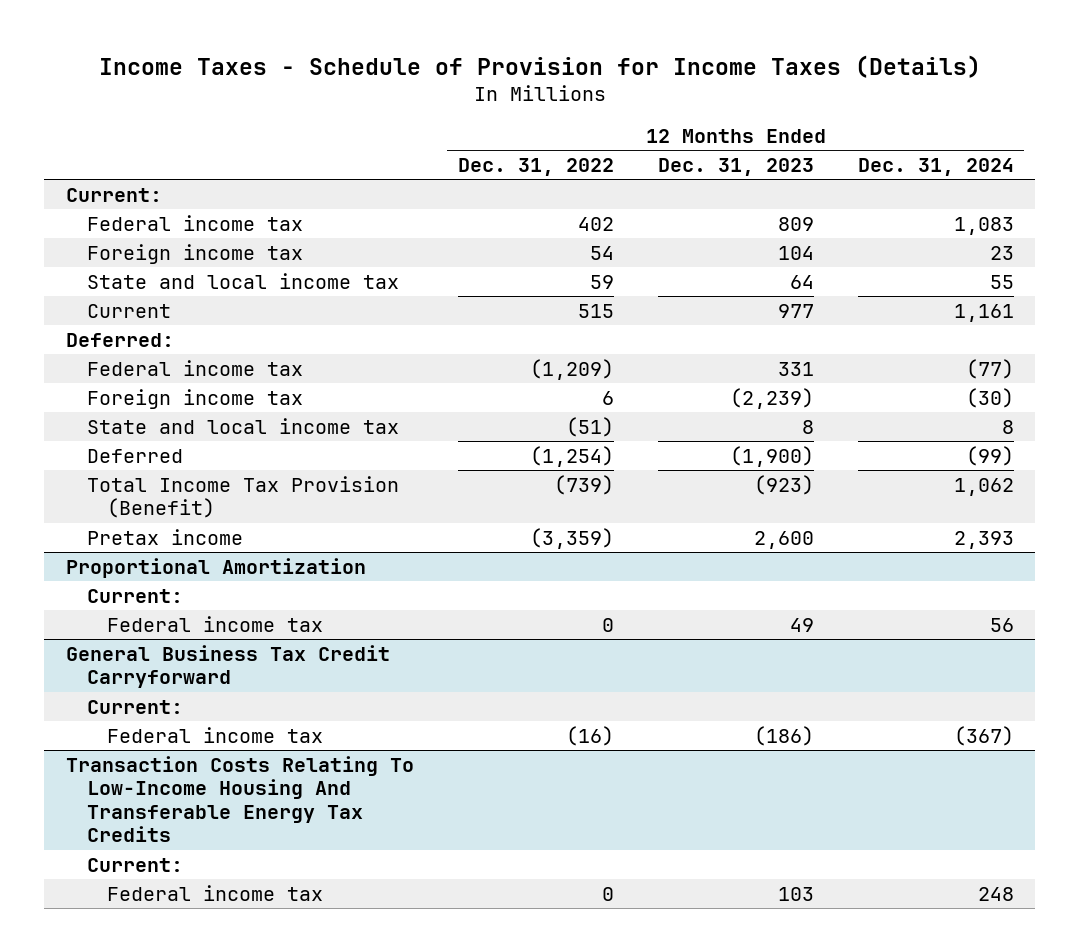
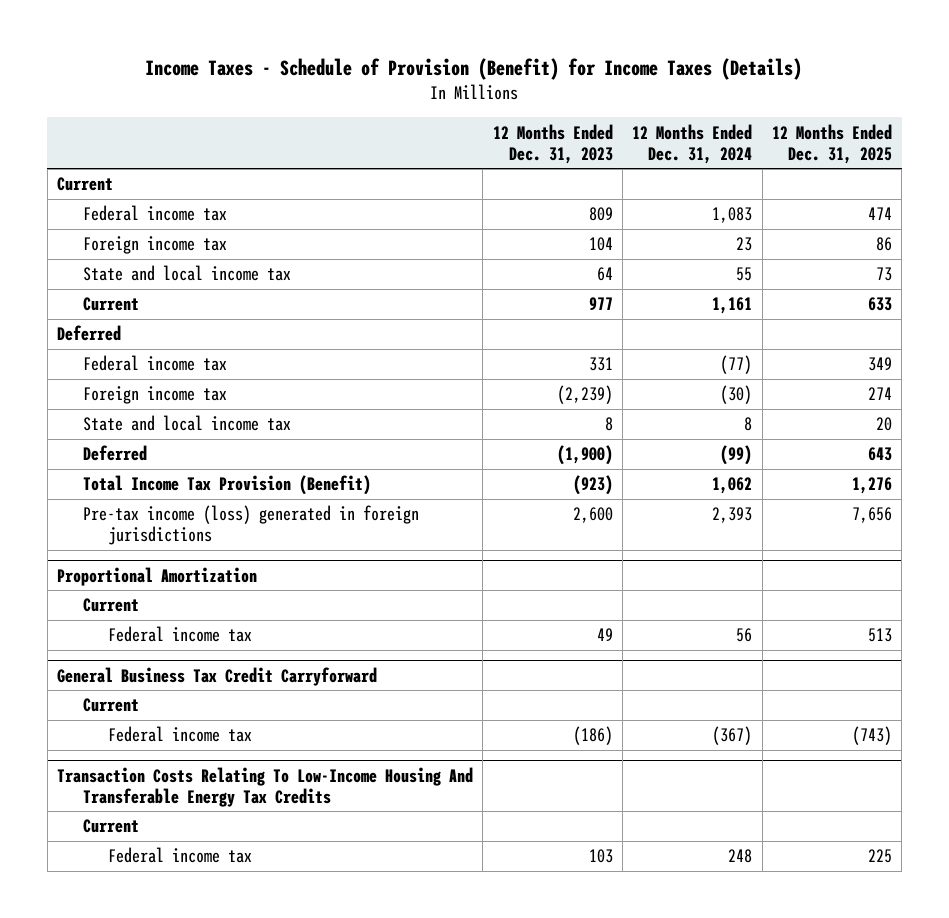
- Income Taxes - Schedule of Provision for Income Taxes (Details)
+ Income Taxes - Schedule of Provision (Benefit) for Income Taxes (Details)
- | 12 Months Ended Dec. 31, 2022 | 12 Months Ended Dec. 31, 2023 | 12 Months Ended Dec. 31, 2024
+ | 12 Months Ended Dec. 31, 2023 | 12 Months Ended Dec. 31, 2024 | 12 Months Ended Dec. 31, 2025
- Current:
+ Current
- Deferred:
+ Deferred
- Pretax income | (3,359) | 2,600 | 2,393
+ Pre-tax income (loss) generated in foreign jurisdictions | 2,600 | 2,393 | 7,656
@ Proportional Amortization
- Current:
+ Current
@ General Business Tax Credit Carryforward
- Current:
+ Current
@ Transaction Costs Relating To Low-Income Housing And Transferable Energy Tax Credits
- Current:
+ Current

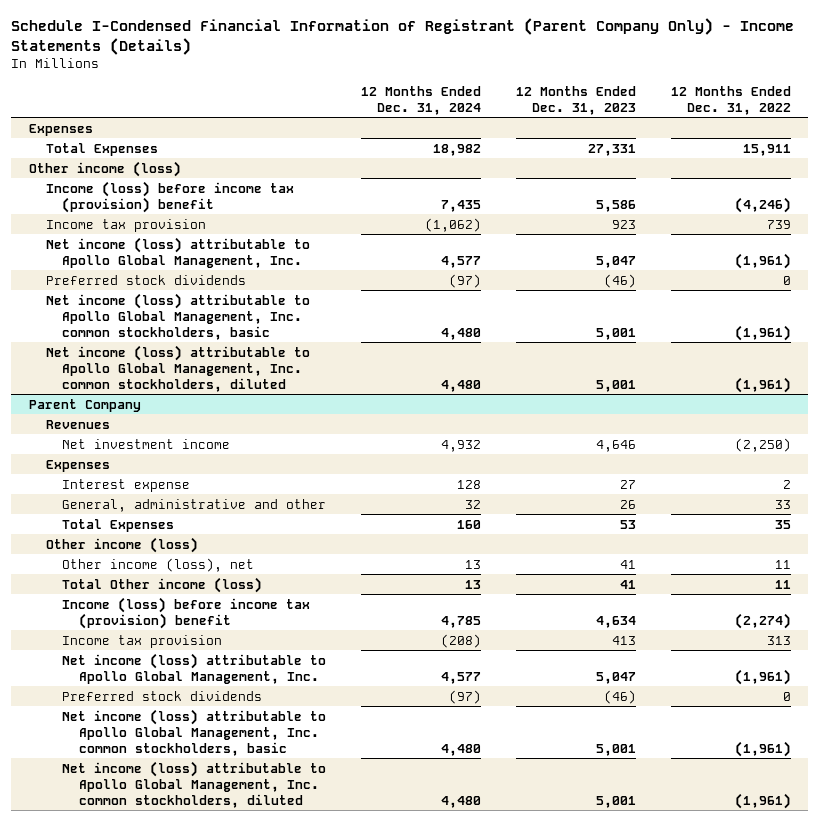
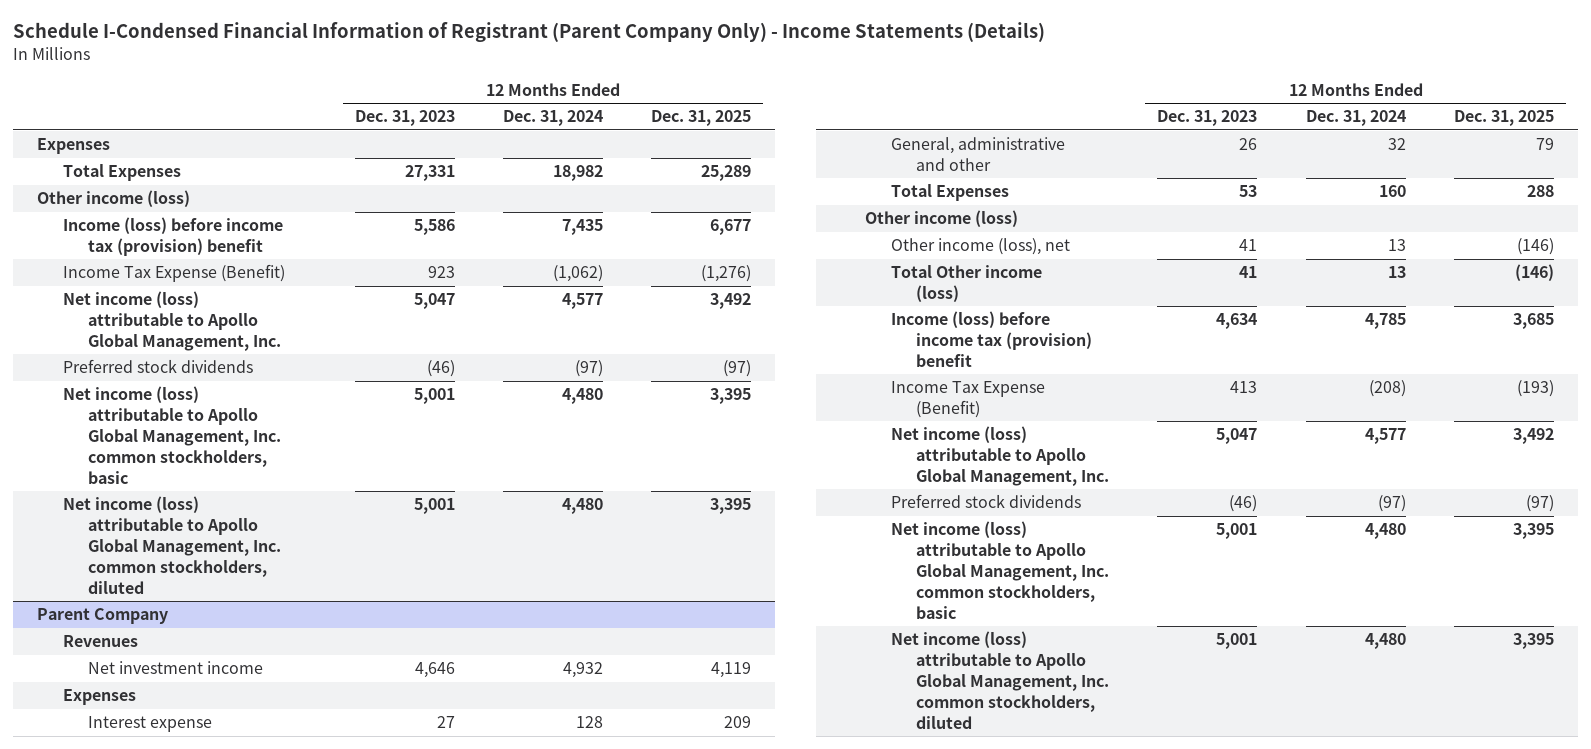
- | 12 Months Ended Dec. 31, 2024 | 12 Months Ended Dec. 31, 2023 | 12 Months Ended Dec. 31, 2022
+ | 12 Months Ended Dec. 31, 2023 | 12 Months Ended Dec. 31, 2024 | 12 Months Ended Dec. 31, 2025
- Income tax provision | (1,062) | 923 | 739
+ Income Tax Expense (Benefit) | 923 | (1,062) | (1,276)
@ Parent Company
- Income tax provision | (208) | 413 | 313
+ Income Tax Expense (Benefit) | 413 | (208) | (193)

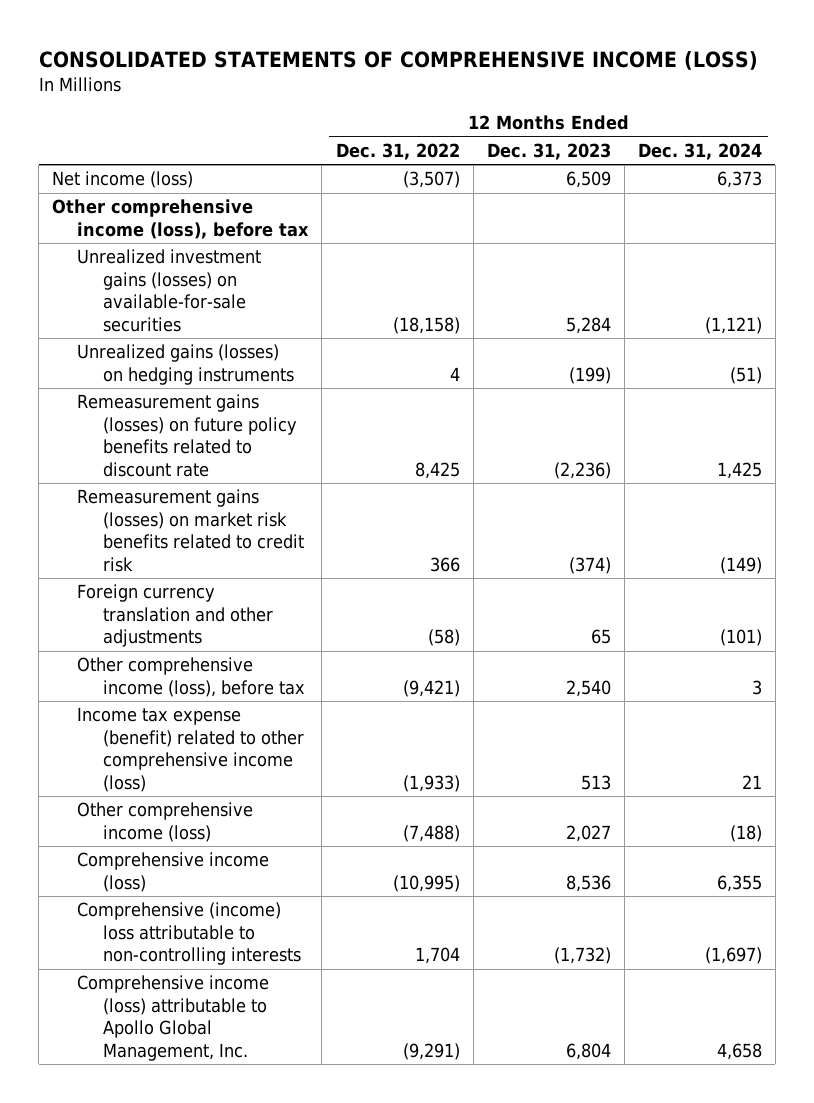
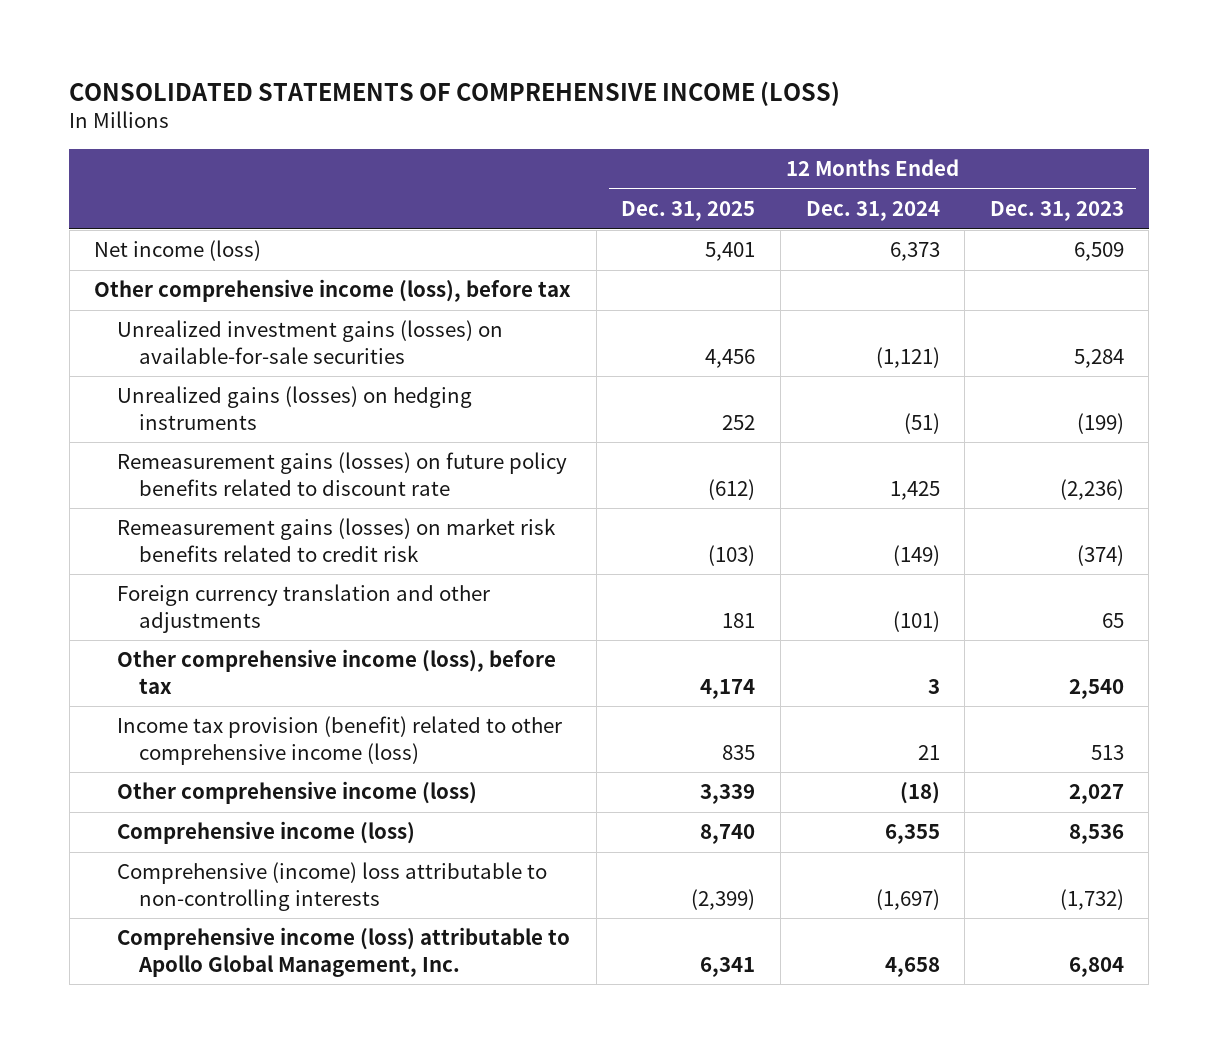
- | 12 Months Ended Dec. 31, 2022 | 12 Months Ended Dec. 31, 2023 | 12 Months Ended Dec. 31, 2024
+ | 12 Months Ended Dec. 31, 2025 | 12 Months Ended Dec. 31, 2024 | 12 Months Ended Dec. 31, 2023
- Income tax expense (benefit) related to other comprehensive income (loss) | (1,933) | 513 | 21
+ Income tax provision (benefit) related to other comprehensive income (loss) | 835 | 21 | 513

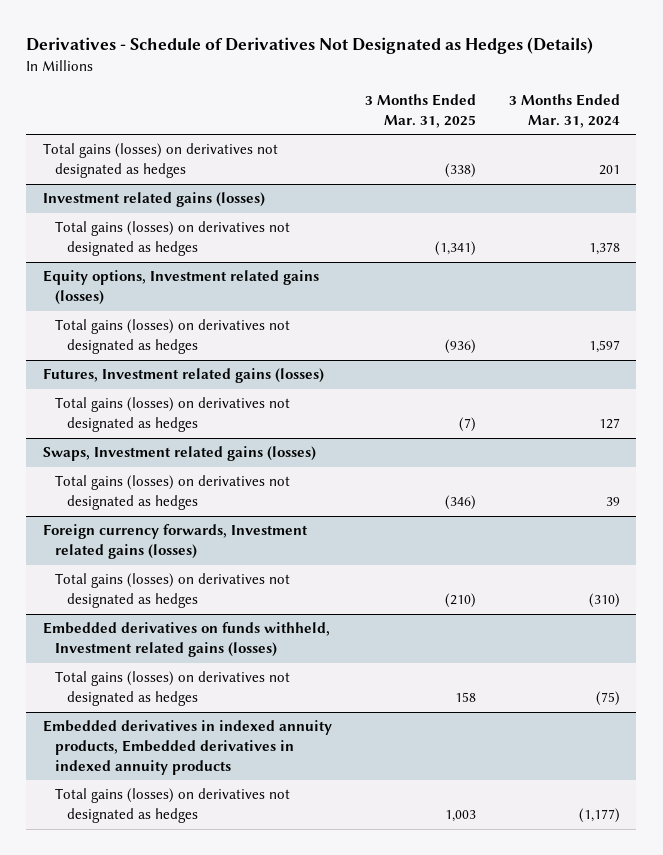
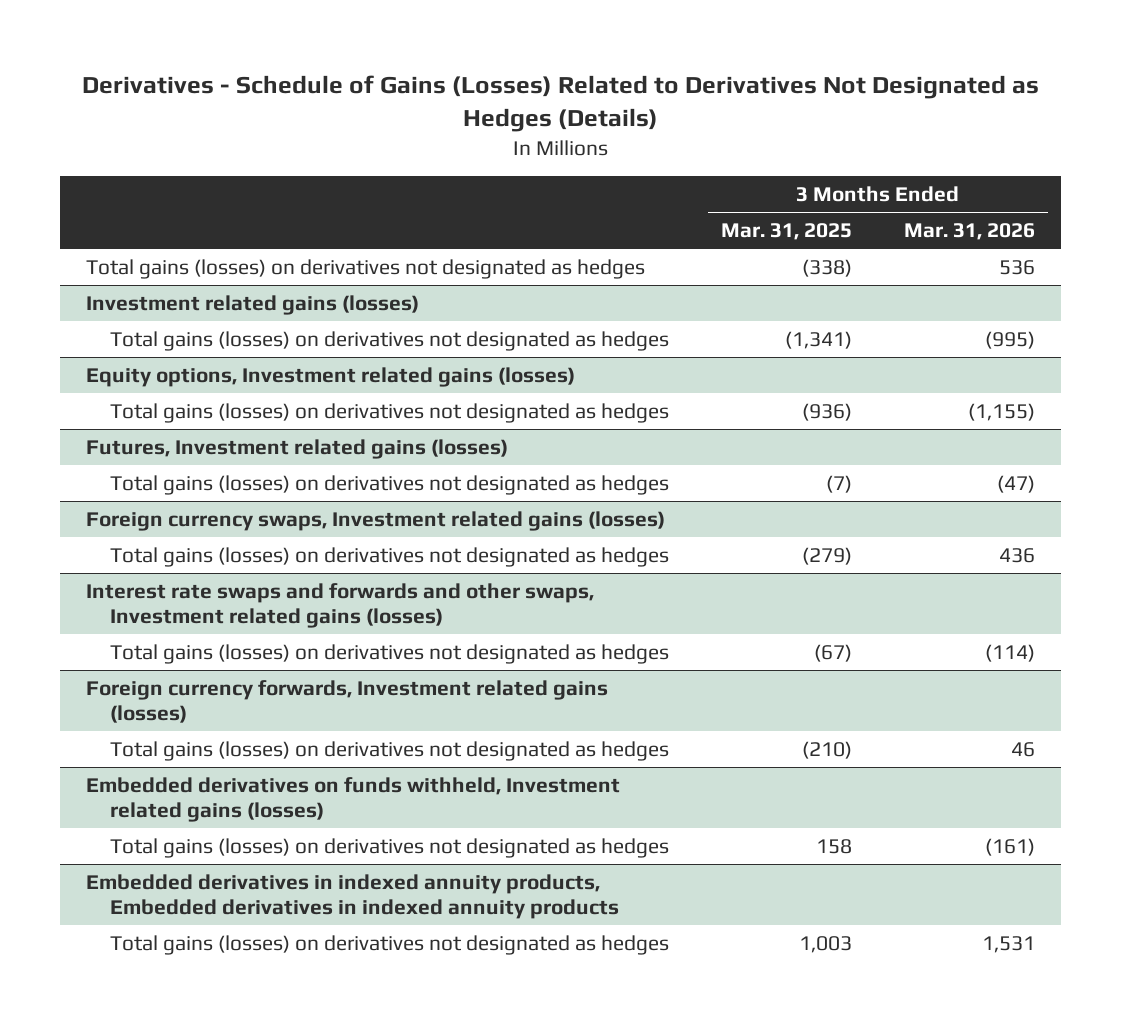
- Derivatives - Schedule of Derivatives Not Designated as Hedges (Details)
+ Derivatives - Schedule of Gains (Losses) Related to Derivatives Not Designated as Hedges (Details)
- | 3 Months Ended Mar. 31, 2025 | 3 Months Ended Mar. 31, 2024
+ | 3 Months Ended Mar. 31, 2025 | 3 Months Ended Mar. 31, 2026
- Swaps, Investment related gains (losses)
- Total gains (losses) on derivatives not designated as hedges | (346) | 39
+ Foreign currency swaps, Investment related gains (losses)
+ Total gains (losses) on derivatives not designated as hedges | (279) | 436
+ Interest rate swaps and forwards and other swaps, Investment related gains (losses)
+ Total gains (losses) on derivatives not designated as hedges | (67) | (114)

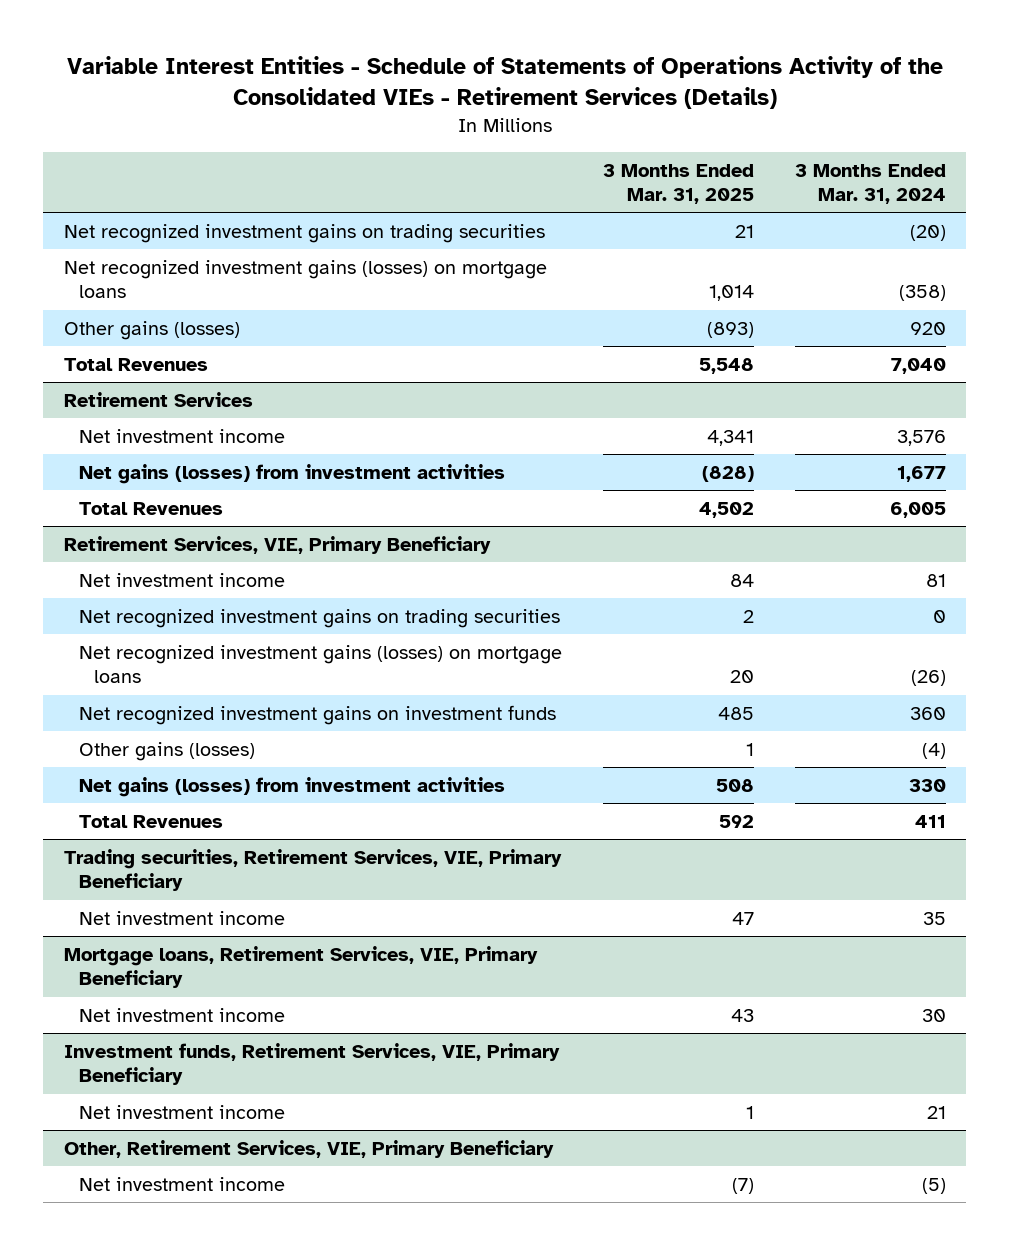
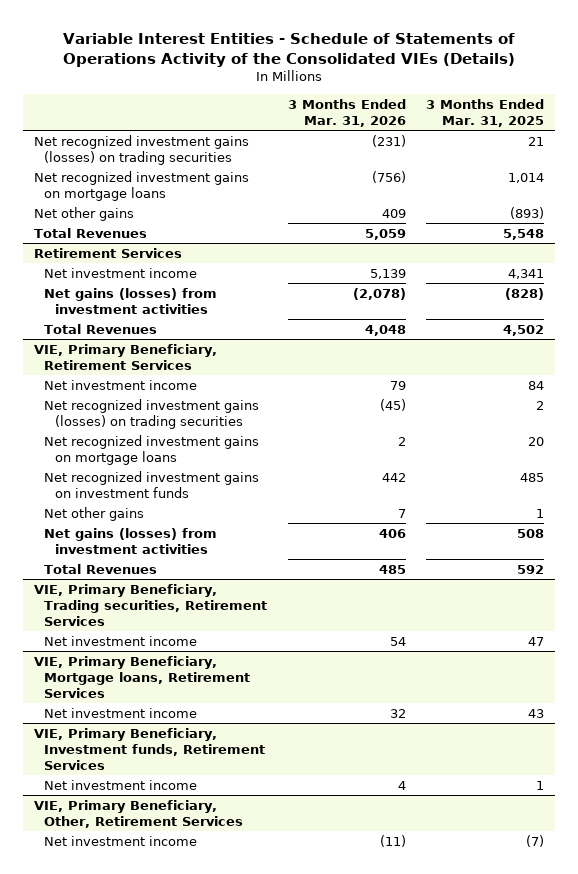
- Variable Interest Entities - Schedule of Statements of Operations Activity of the Consolidated VIEs - Retirement Services (Details)
+ Variable Interest Entities - Schedule of Statements of Operations Activity of the Consolidated VIEs (Details)
- | 3 Months Ended Mar. 31, 2025 | 3 Months Ended Mar. 31, 2024
+ | 3 Months Ended Mar. 31, 2026 | 3 Months Ended Mar. 31, 2025
- Net recognized investment gains on trading securities | 21 | (20)
- Net recognized investment gains (losses) on mortgage loans | 1,014 | (358)
- Other gains (losses) | (893) | 920
+ Net recognized investment gains (losses) on trading securities | (231) | 21
+ Net recognized investment gains on mortgage loans | (756) | 1,014
+ Net other gains | 409 | (893)
- Retirement Services, VIE, Primary Beneficiary
+ VIE, Primary Beneficiary, Retirement Services
- Net recognized investment gains on trading securities | 2 | 0
- Net recognized investment gains (losses) on mortgage loans | 20 | (26)
+ Net recognized investment gains (losses) on trading securities | (45) | 2
+ Net recognized investment gains on mortgage loans | 2 | 20
- Other gains (losses) | 1 | (4)
+ Net other gains | 7 | 1
- Trading securities, Retirement Services, VIE, Primary Beneficiary
+ VIE, Primary Beneficiary, Trading securities, Retirement Services
- Mortgage loans, Retirement Services, VIE, Primary Beneficiary
+ VIE, Primary Beneficiary, Mortgage loans, Retirement Services
- Investment funds, Retirement Services, VIE, Primary Beneficiary
+ VIE, Primary Beneficiary, Investment funds, Retirement Services
- Other, Retirement Services, VIE, Primary Beneficiary
+ VIE, Primary Beneficiary, Other, Retirement Services

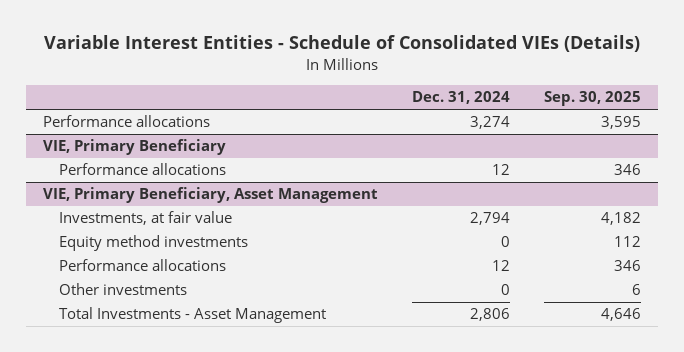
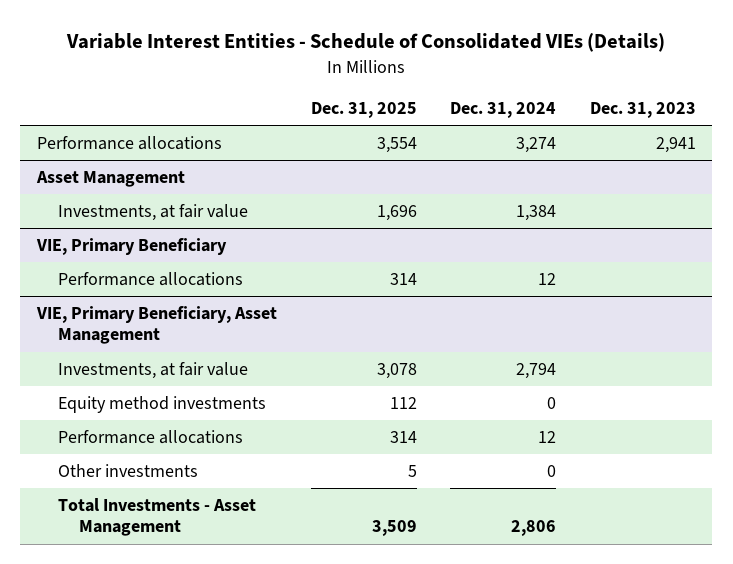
- | Dec. 31, 2024 | Sep. 30, 2025
+ | Dec. 31, 2025 | Dec. 31, 2024 | Dec. 31, 2023
+ Asset Management
+ Investments, at fair value | 1,696 | 1,384 |

